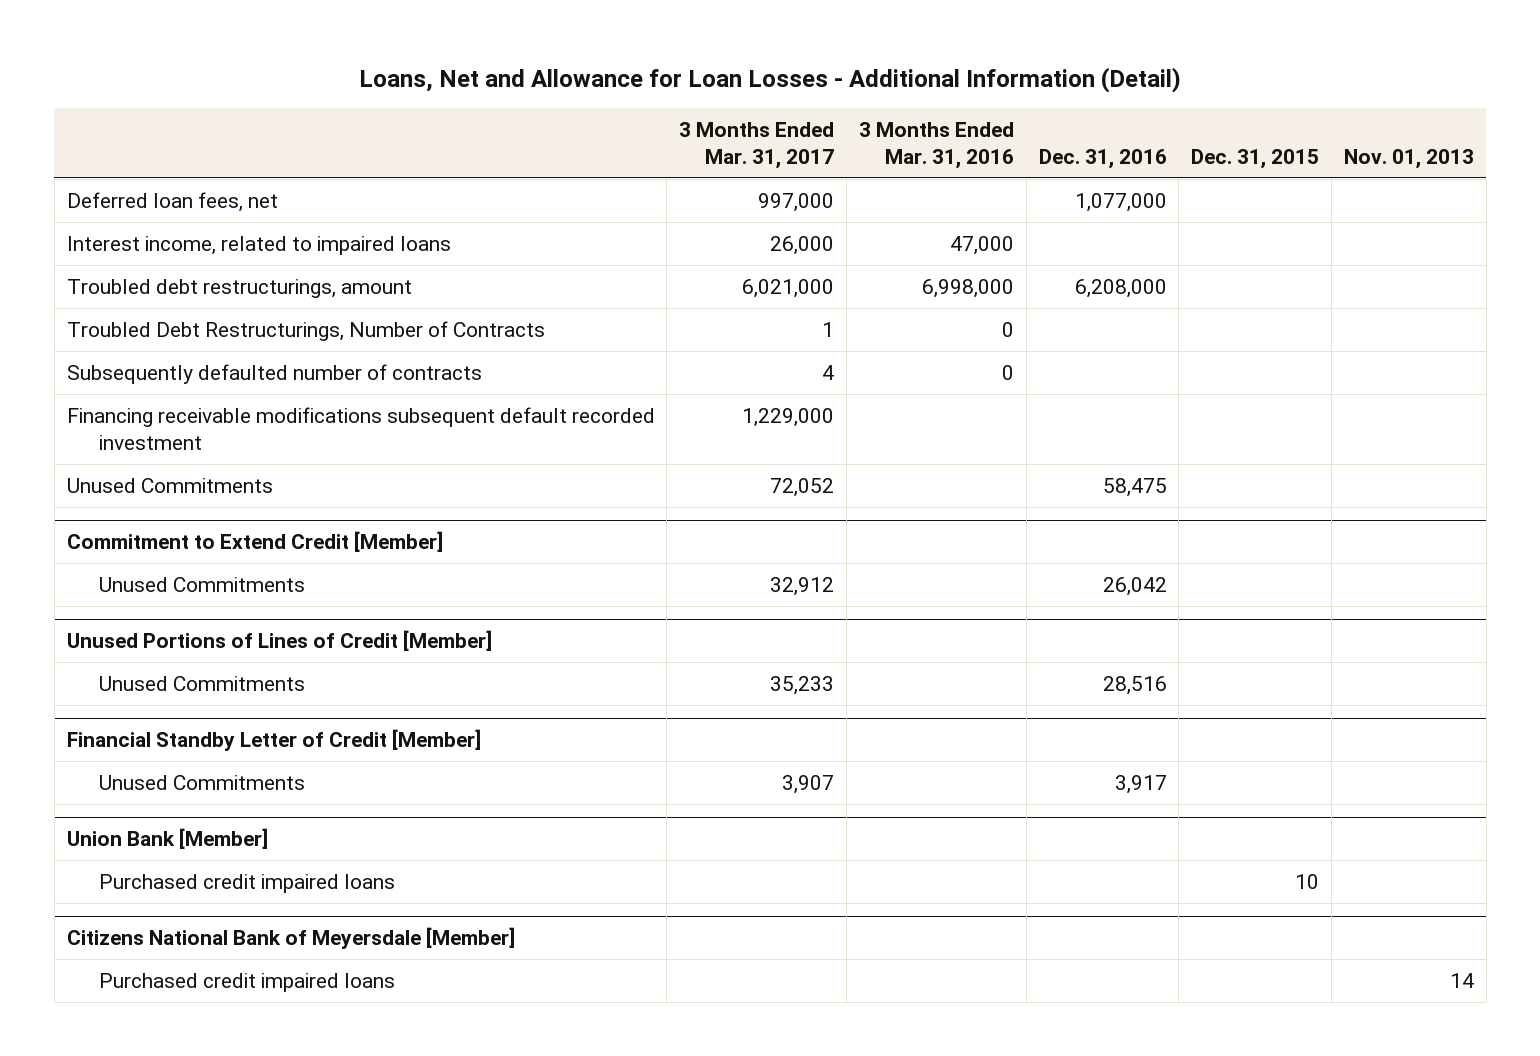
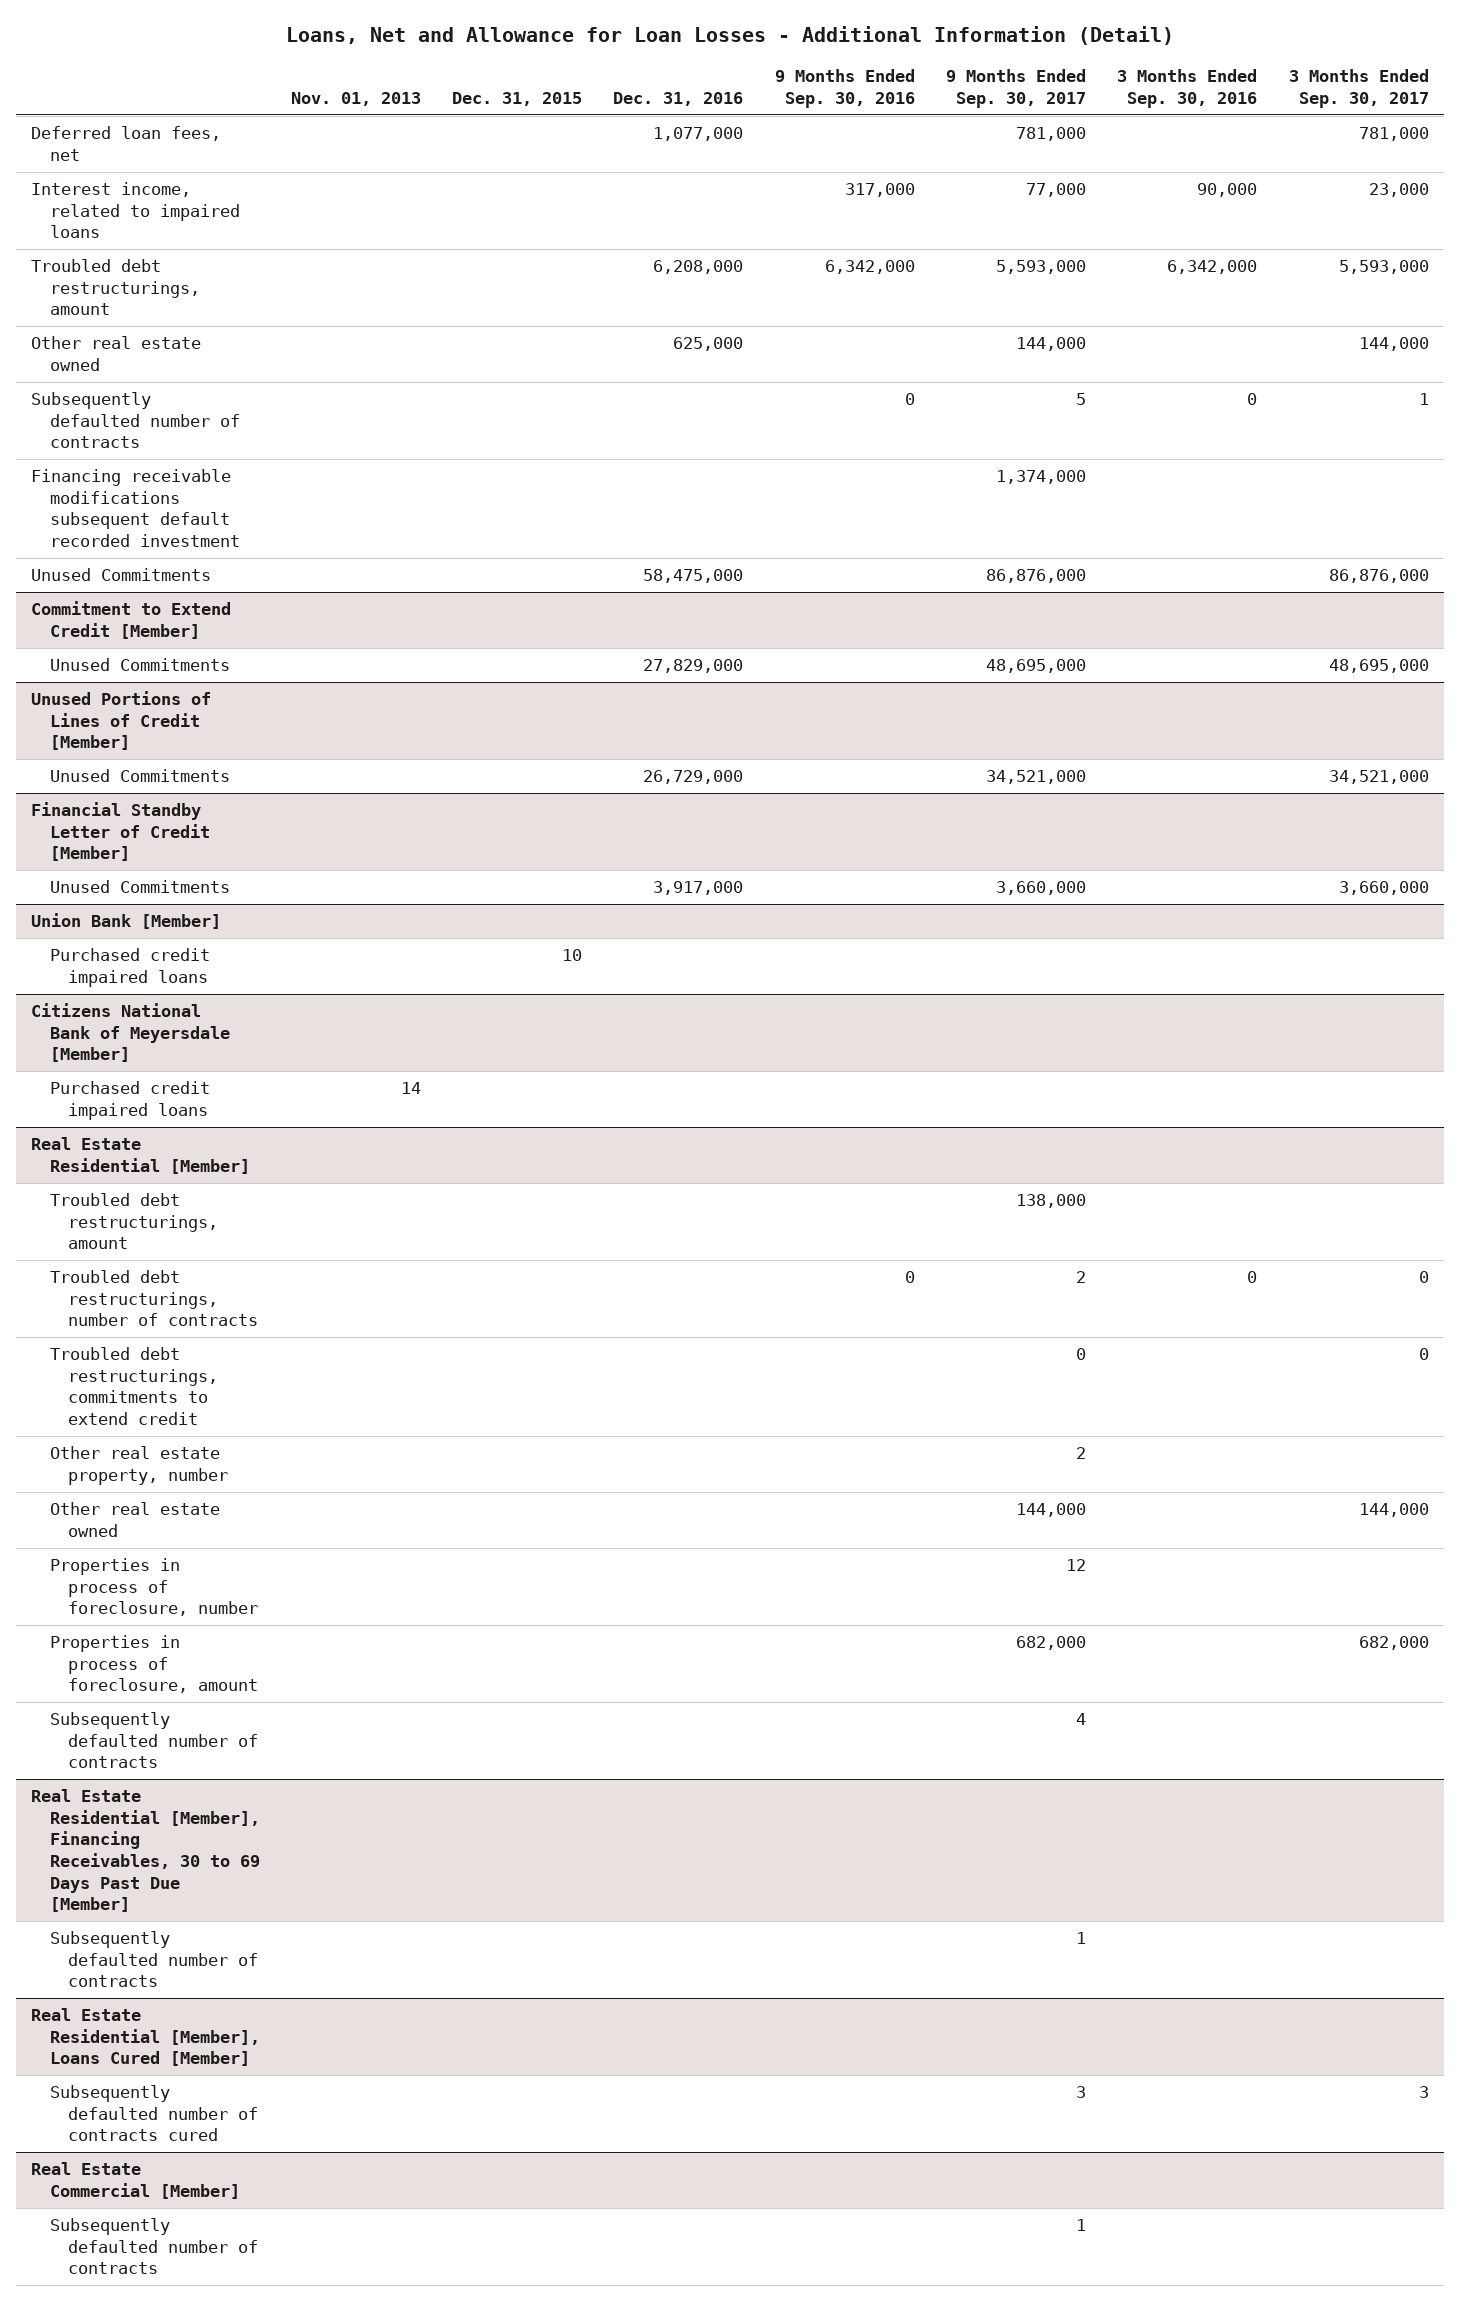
- | 3 Months Ended Mar. 31, 2017 | 3 Months Ended Mar. 31, 2016 | Dec. 31, 2016 | Dec. 31, 2015 | Nov. 01, 2013
+ | Nov. 01, 2013 | Dec. 31, 2015 | Dec. 31, 2016 | 9 Months Ended Sep. 30, 2016 | 9 Months Ended Sep. 30, 2017 | 3 Months Ended Sep. 30, 2016 | 3 Months Ended Sep. 30, 2017
- Troubled Debt Restructurings, Number of Contracts | 1 | 0 | | |
+ Other real estate owned | | | 625,000 | | 144,000 | | 144,000
- Unused Commitments | 72,052 | | 58,475 | |
+ Unused Commitments | | | 58,475,000 | | 86,876,000 | | 86,876,000
@ Commitment to Extend Credit [Member]
- Unused Commitments | 32,912 | | 26,042 | |
+ Unused Commitments | | | 27,829,000 | | 48,695,000 | | 48,695,000
@ Unused Portions of Lines of Credit [Member]
- Unused Commitments | 35,233 | | 28,516 | |
+ Unused Commitments | | | 26,729,000 | | 34,521,000 | | 34,521,000
@ Financial Standby Letter of Credit [Member]
- Unused Commitments | 3,907 | | 3,917 | |
+ Unused Commitments | | | 3,917,000 | | 3,660,000 | | 3,660,000
+ Real Estate Residential [Member]
+ Troubled debt restructurings, amount | | | | | 138,000 | |
+ Troubled debt restructurings, number of contracts | | | | 0 | 2 | 0 | 0
+ Troubled debt restructurings, commitments to extend credit | | | | | 0 | | 0
+ Other real estate property, number | | | | | 2 | |
+ Other real estate owned | | | | | 144,000 | | 144,000
+ Properties in process of foreclosure, number | | | | | 12 | |
+ Properties in process of foreclosure, amount | | | | | 682,000 | | 682,000
+ Subsequently defaulted number of contracts | | | | | 4 | |
+ Real Estate Residential [Member], Financing Receivables, 30 to 69 Days Past Due [Member]
+ Subsequently defaulted number of contracts | | | | | 1 | |
+ Real Estate Residential [Member], Loans Cured [Member]
+ Subsequently defaulted number of contracts cured | | | | | 3 | | 3
+ Real Estate Commercial [Member]
+ Subsequently defaulted number of contracts | | | | | 1 | |

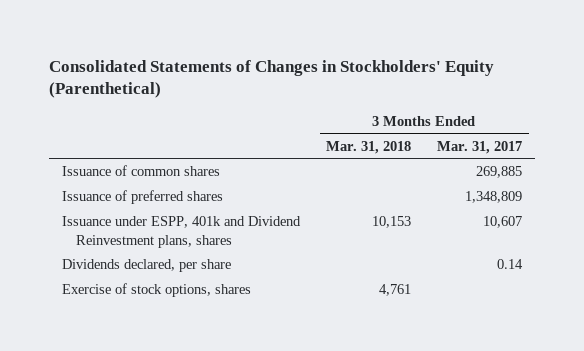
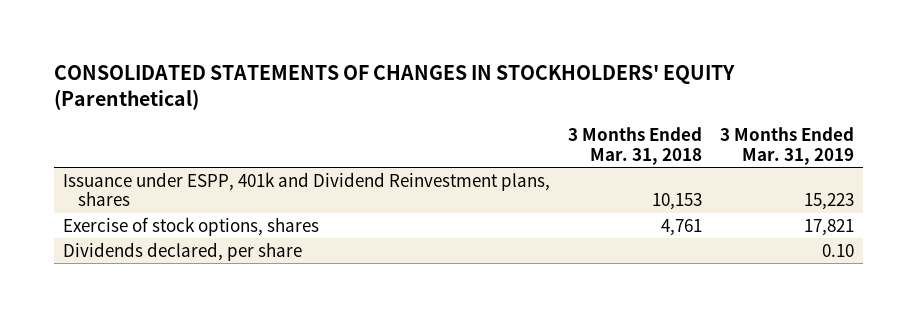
- Consolidated Statements of Changes in Stockholders' Equity (Parenthetical)
+ CONSOLIDATED STATEMENTS OF CHANGES IN STOCKHOLDERS' EQUITY (Parenthetical)
- | 3 Months Ended Mar. 31, 2018 | 3 Months Ended Mar. 31, 2017
+ | 3 Months Ended Mar. 31, 2018 | 3 Months Ended Mar. 31, 2019
- Issuance of common shares | | 269,885
- Issuance of preferred shares | | 1,348,809
moved down: Dividends declared, per share | | 0.10

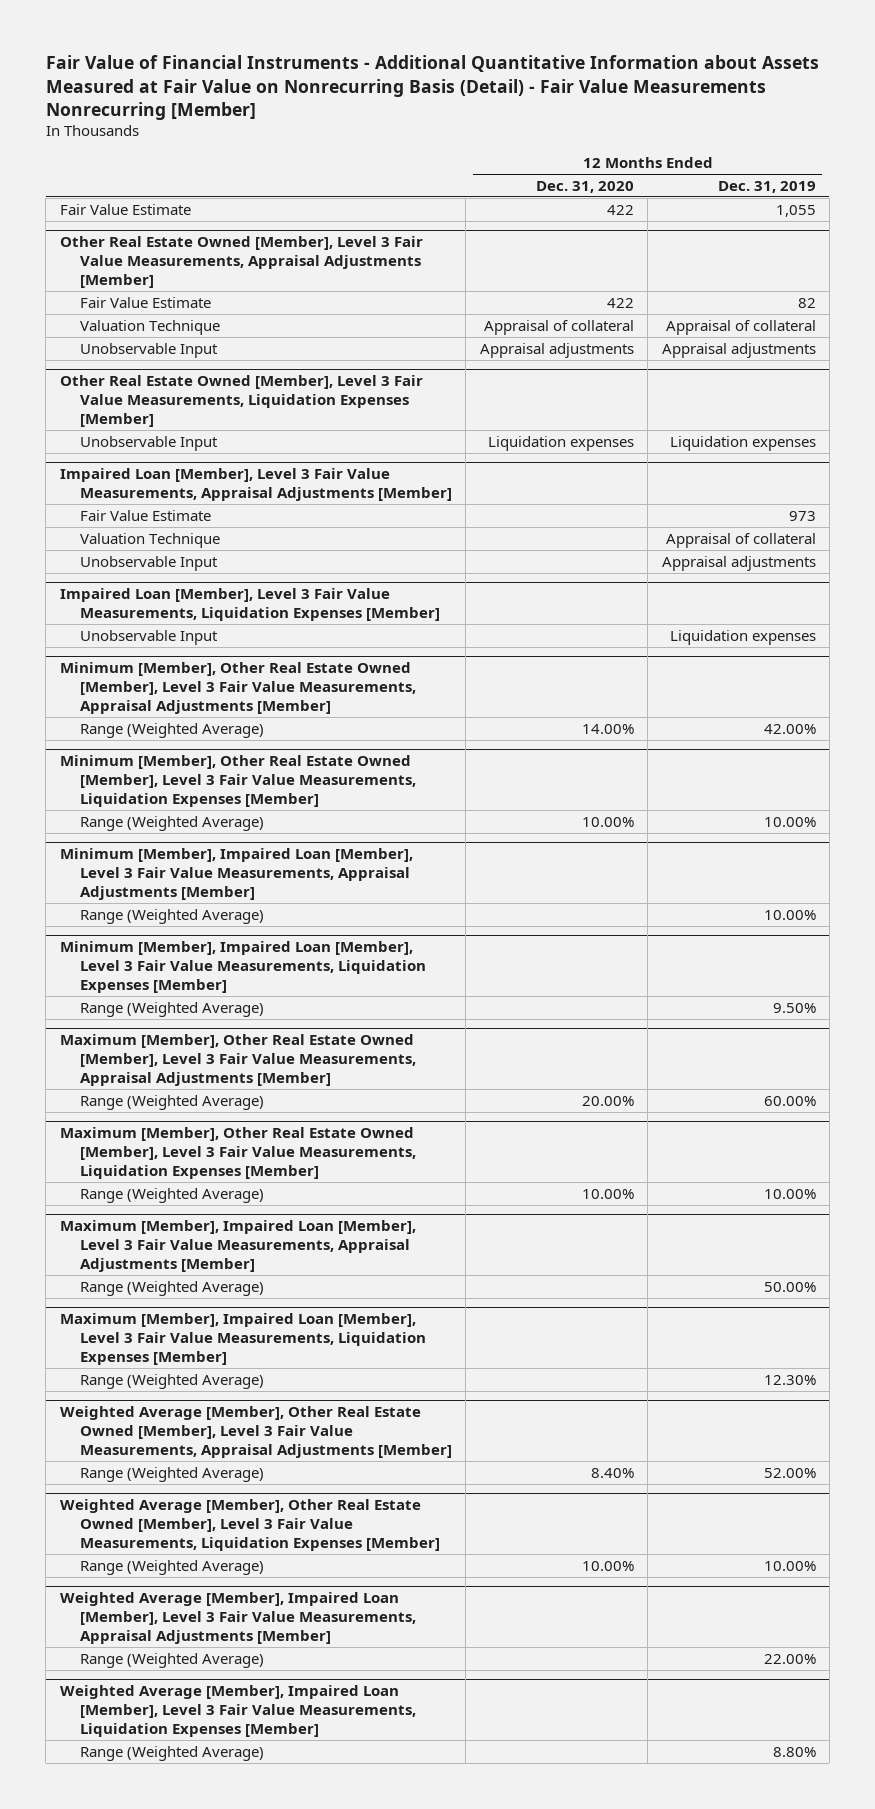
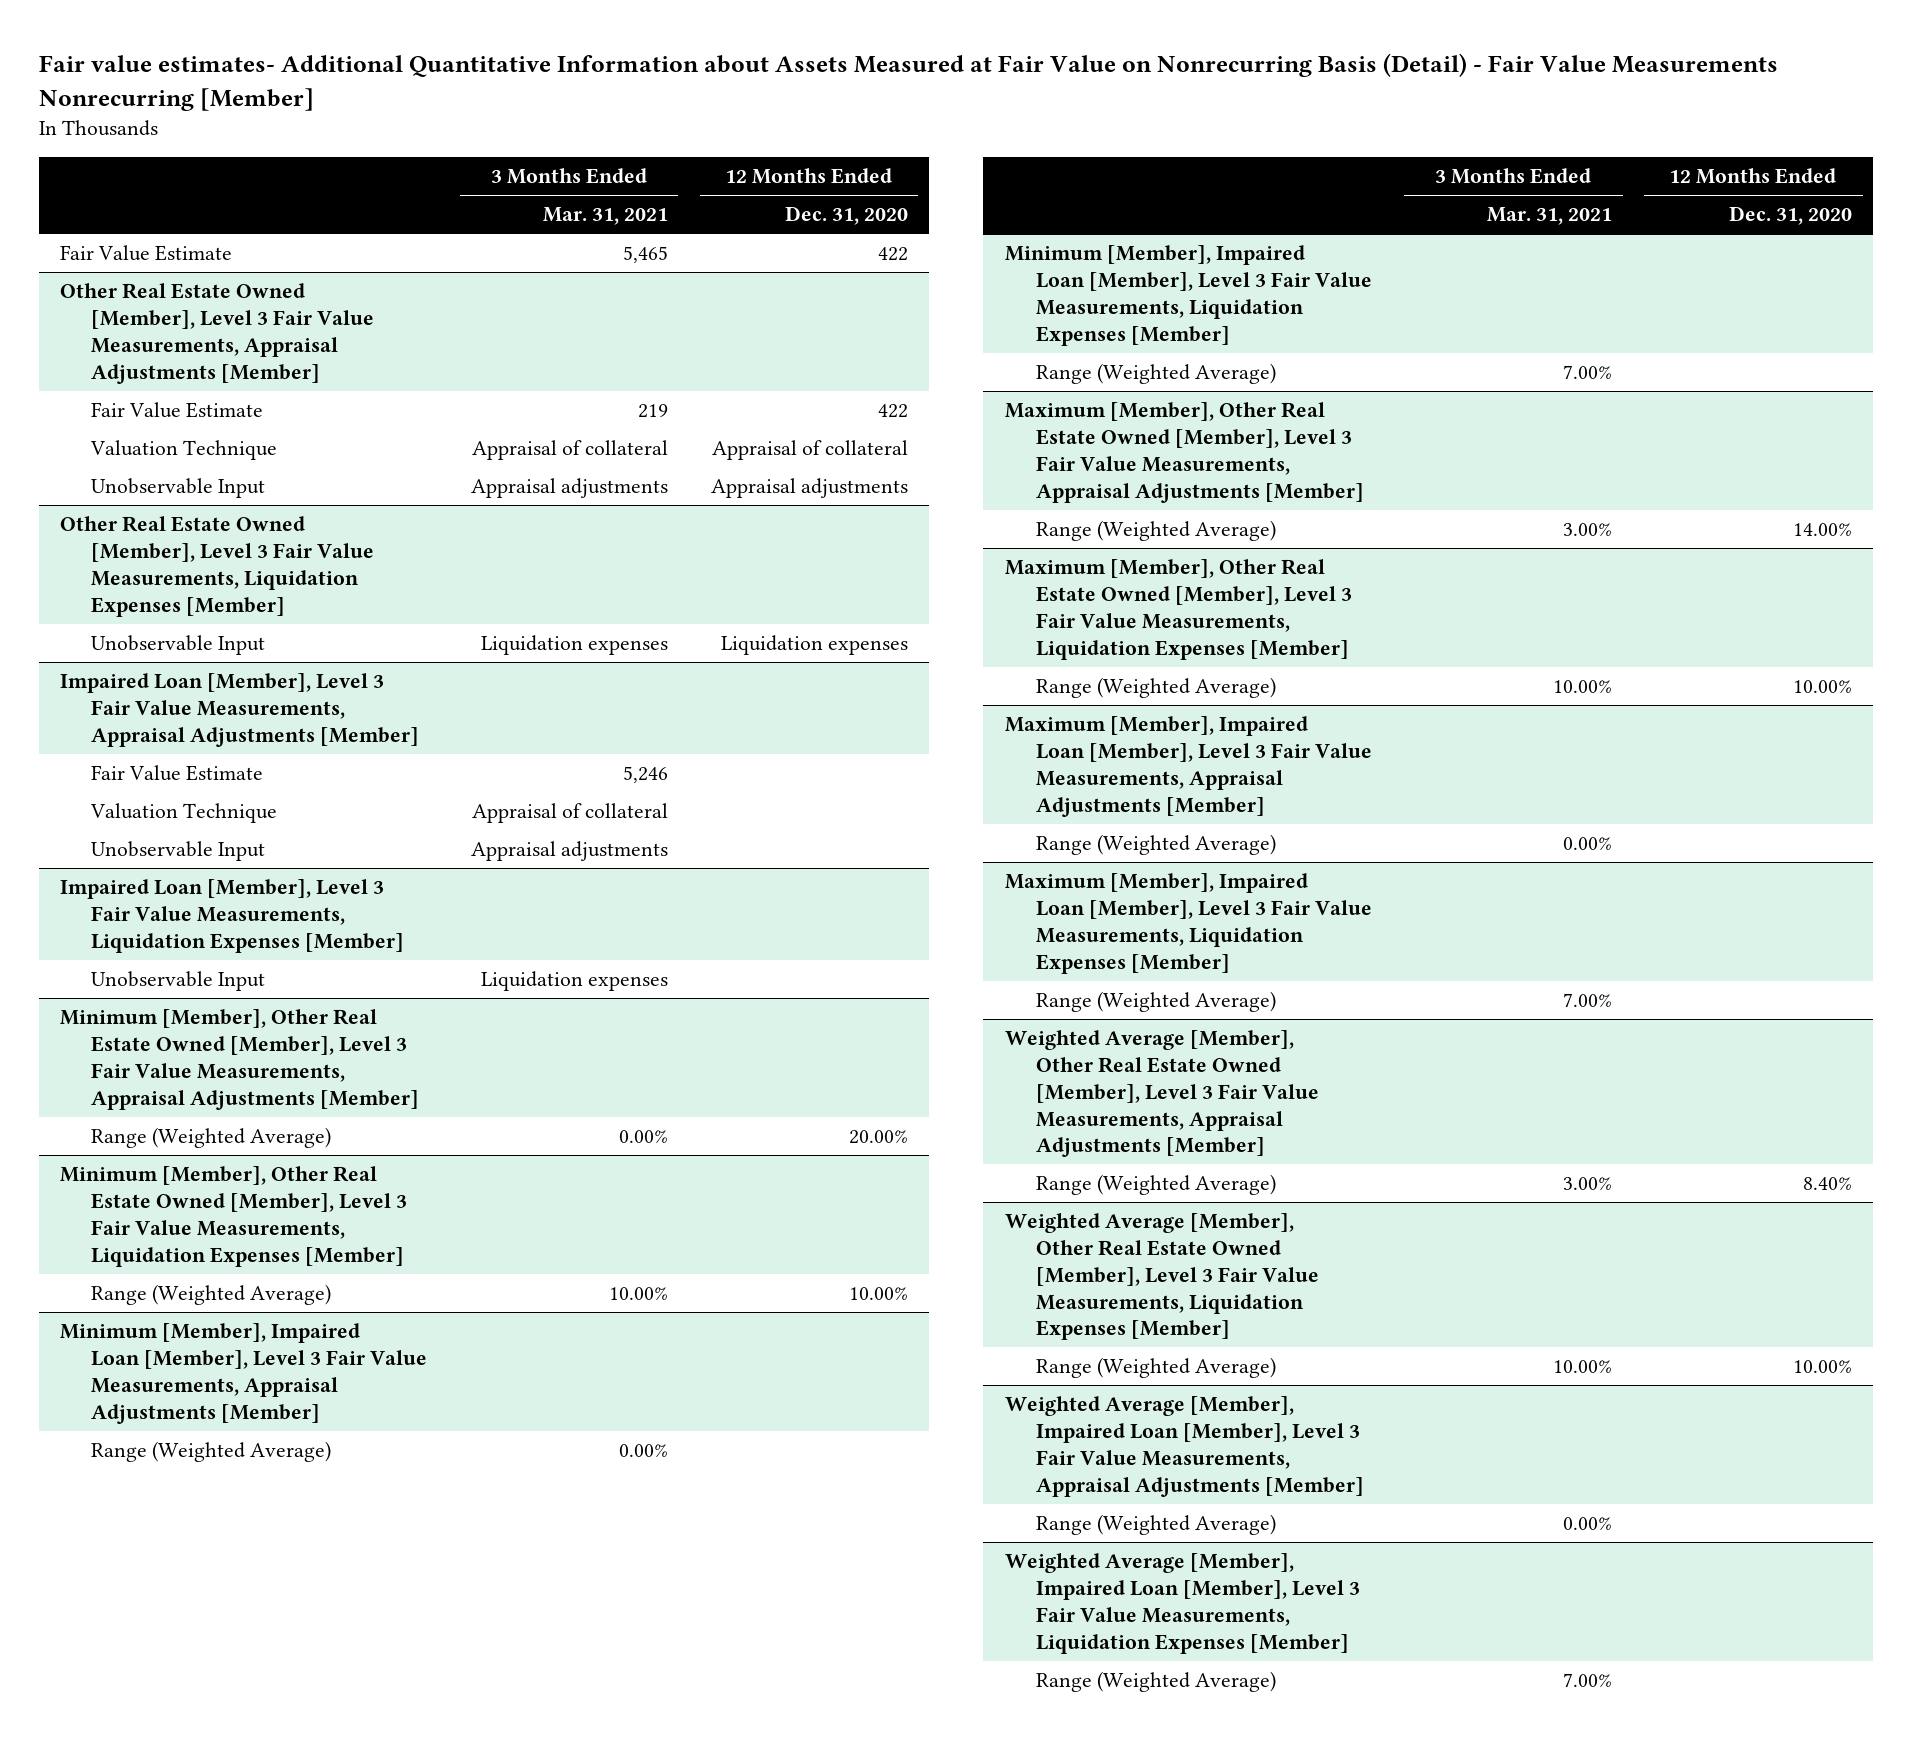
- Fair Value of Financial Instruments - Additional Quantitative Information about Assets Measured at Fair Value on Nonrecurring Basis (Detail) - Fair Value Measurements Nonrecurring [Member]
+ Fair value estimates- Additional Quantitative Information about Assets Measured at Fair Value on Nonrecurring Basis (Detail) - Fair Value Measurements Nonrecurring [Member]
- | 12 Months Ended Dec. 31, 2020 | 12 Months Ended Dec. 31, 2019
+ | 3 Months Ended Mar. 31, 2021 | 12 Months Ended Dec. 31, 2020
@ Minimum [Member], Other Real Estate Owned [Member], Level 3 Fair Value Measurements, Appraisal Adjustments [Member]
- Range (Weighted Average) | 14.00% | 42.00%
+ Range (Weighted Average) | 0.00% | 20.00%
@ Maximum [Member], Other Real Estate Owned [Member], Level 3 Fair Value Measurements, Appraisal Adjustments [Member]
- Range (Weighted Average) | 20.00% | 60.00%
+ Range (Weighted Average) | 3.00% | 14.00%

